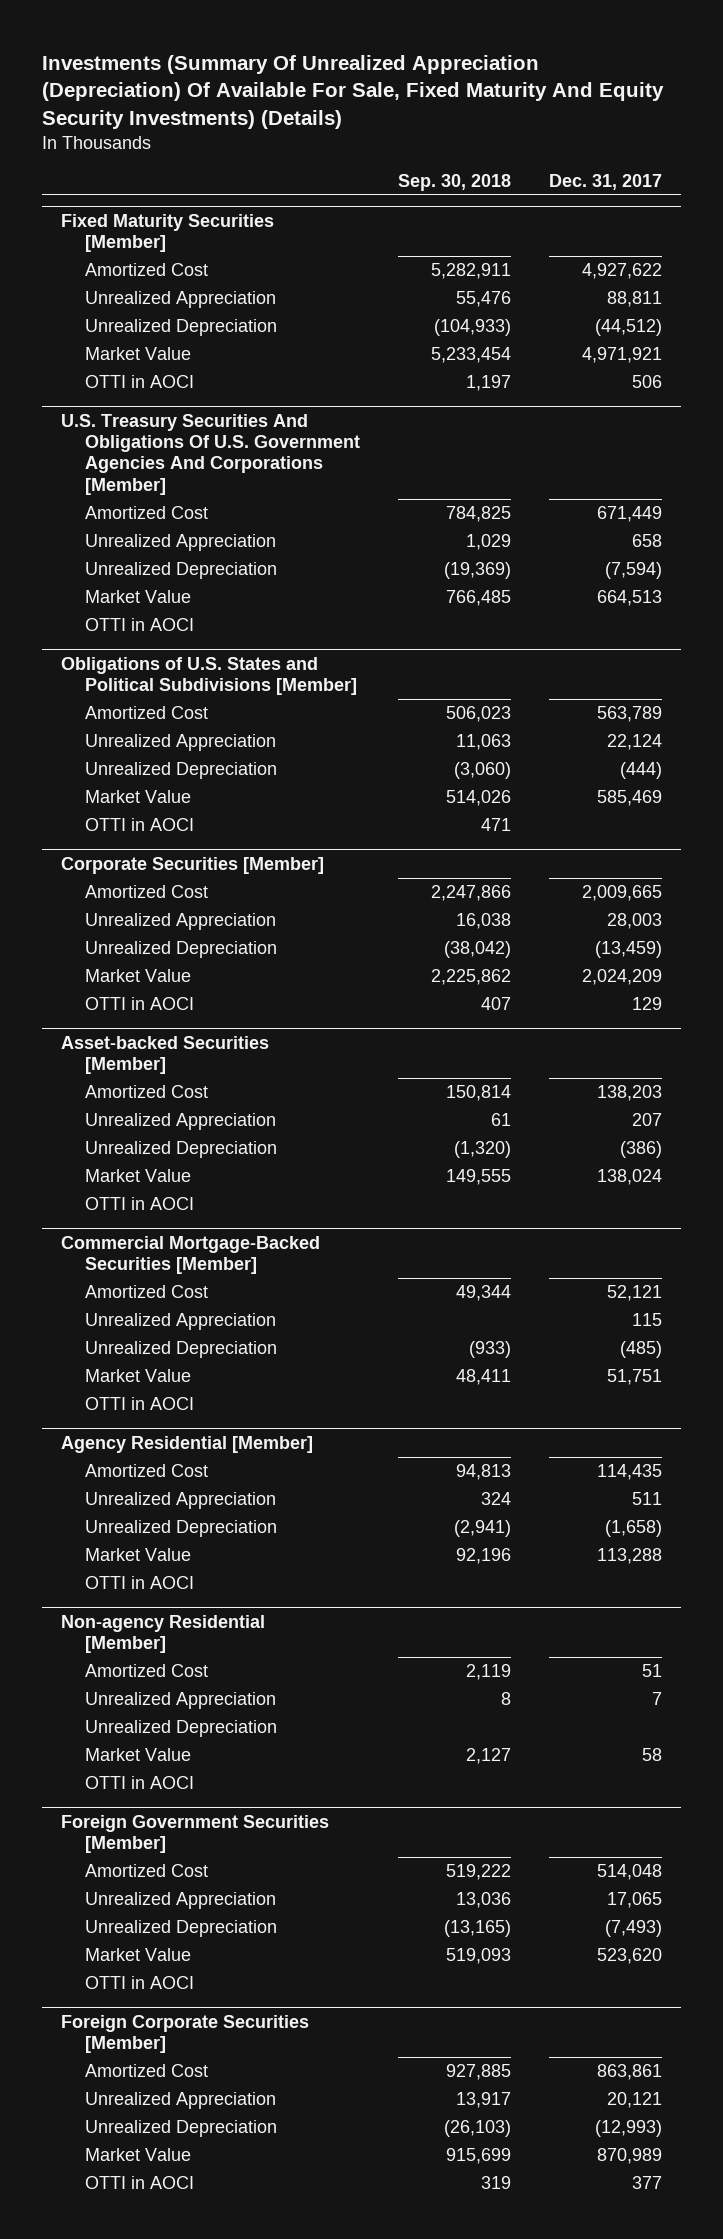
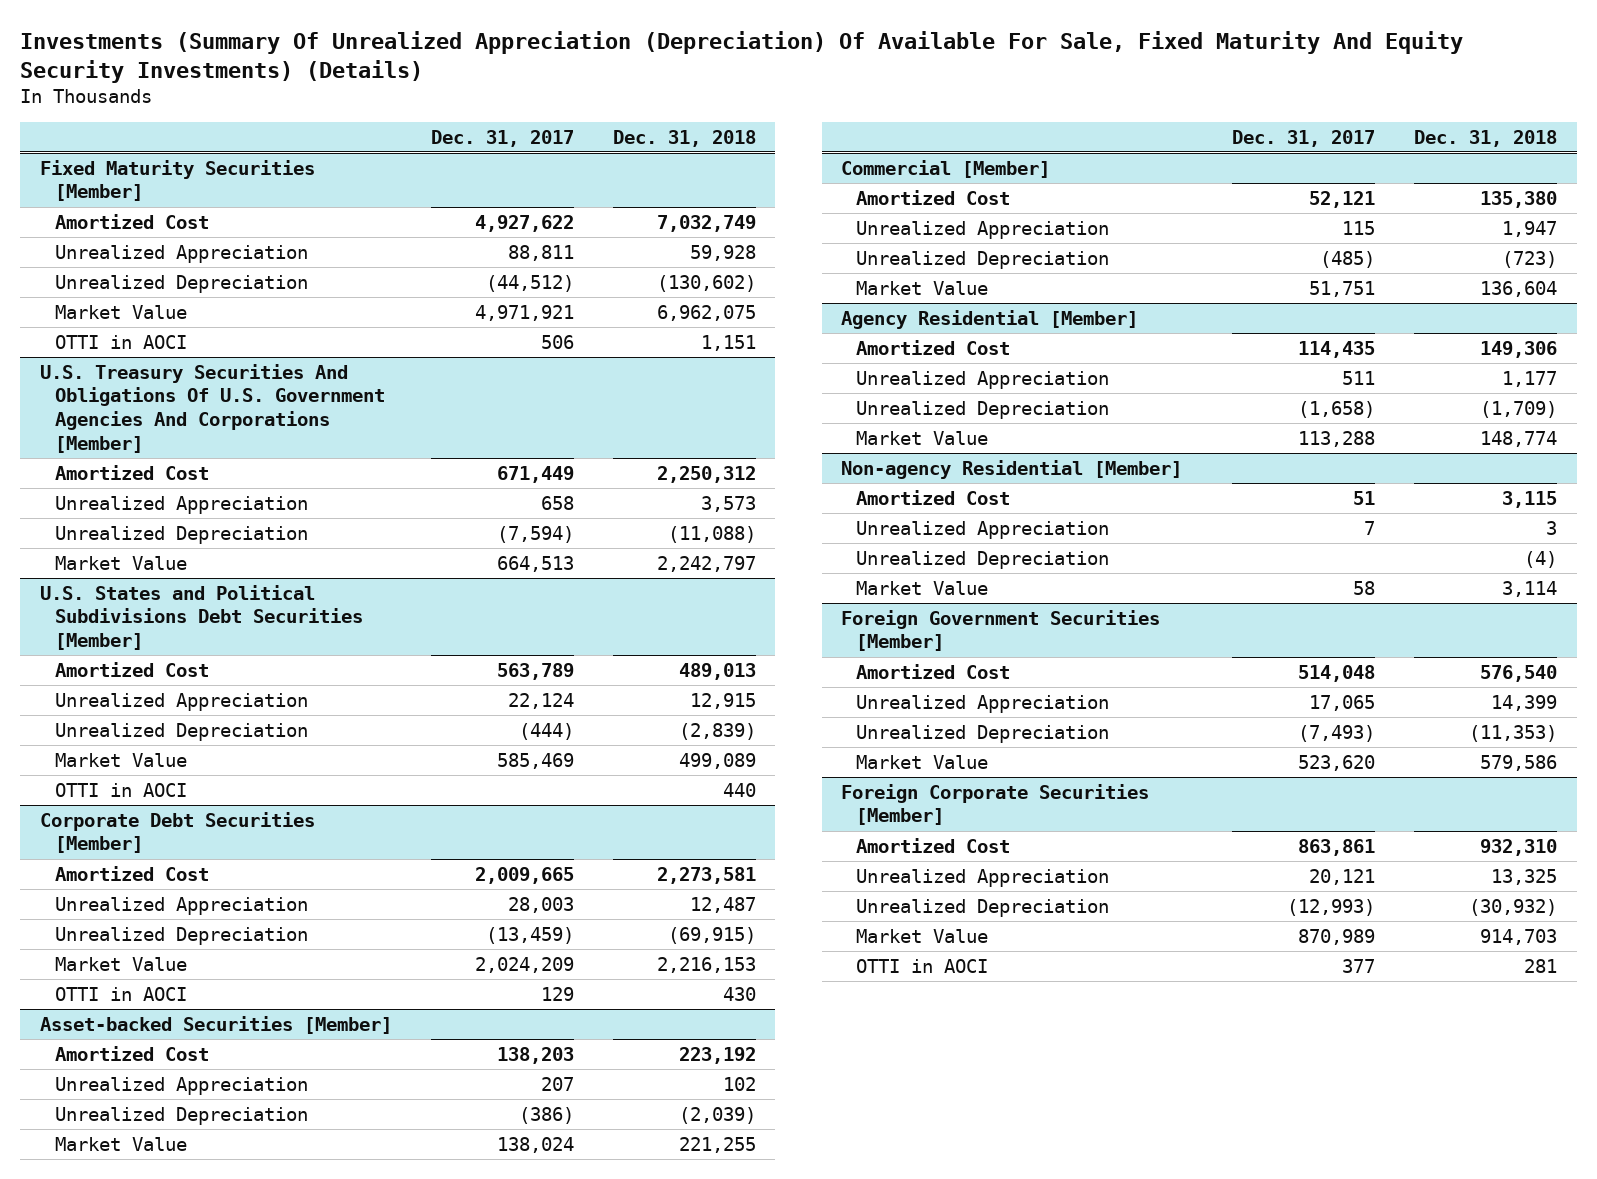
- | Sep. 30, 2018 | Dec. 31, 2017
+ | Dec. 31, 2017 | Dec. 31, 2018
@ U.S. Treasury Securities And Obligations Of U.S. Government Agencies And Corporations [Member]
- OTTI in AOCI
- Obligations of U.S. States and Political Subdivisions [Member]
+ U.S. States and Political Subdivisions Debt Securities [Member]
- Corporate Securities [Member]
+ Corporate Debt Securities [Member]
@ Asset-backed Securities [Member]
- OTTI in AOCI
- Commercial Mortgage-Backed Securities [Member]
+ Commercial [Member]
- OTTI in AOCI
@ Agency Residential [Member]
- OTTI in AOCI
@ Non-agency Residential [Member]
- OTTI in AOCI
@ Foreign Government Securities [Member]
- OTTI in AOCI

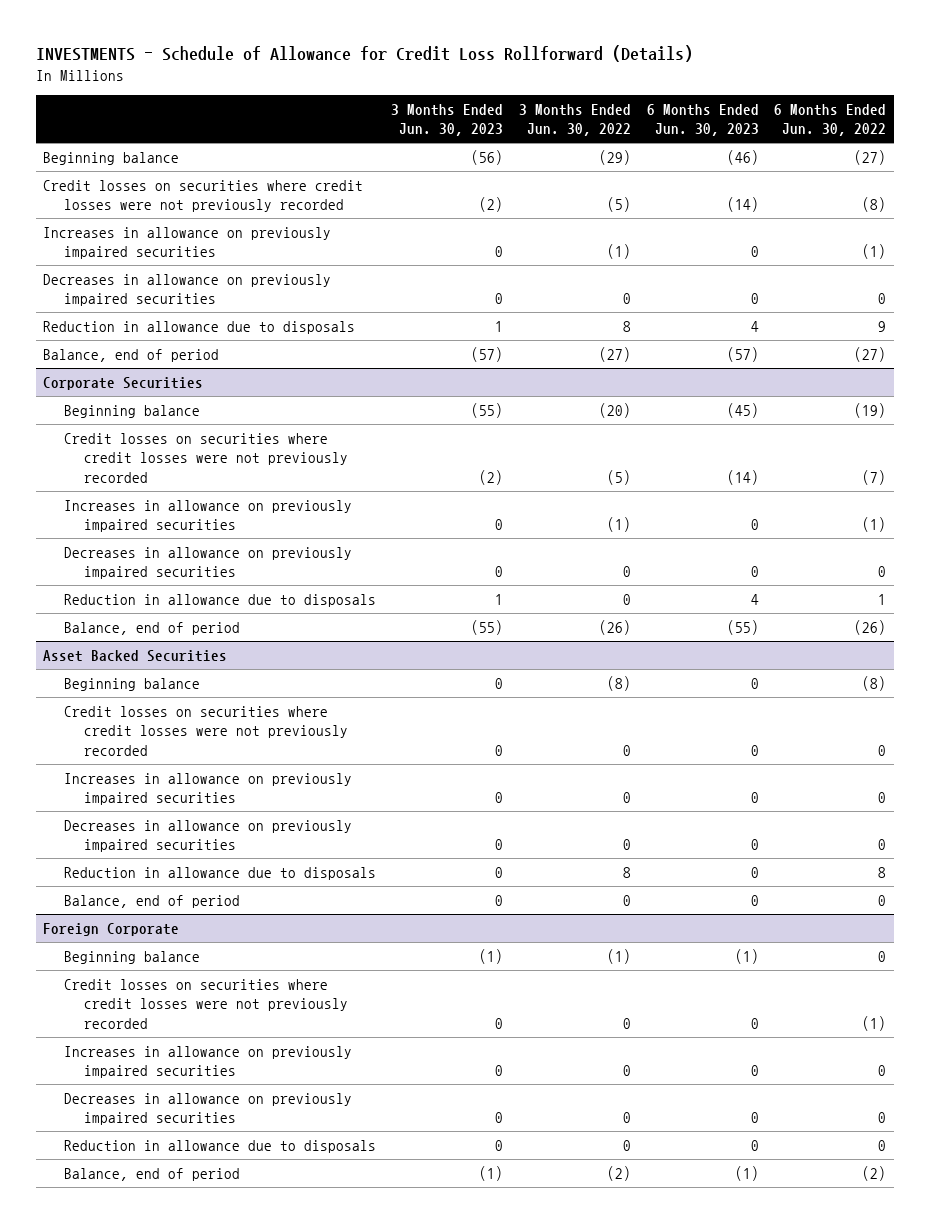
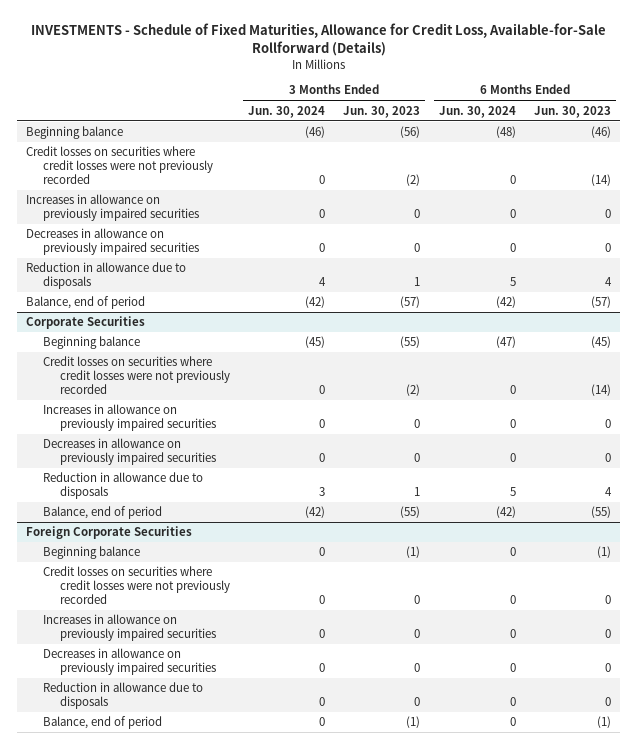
- INVESTMENTS - Schedule of Allowance for Credit Loss Rollforward (Details)
+ INVESTMENTS - Schedule of Fixed Maturities, Allowance for Credit Loss, Available-for-Sale Rollforward (Details)
- | 3 Months Ended Jun. 30, 2023 | 3 Months Ended Jun. 30, 2022 | 6 Months Ended Jun. 30, 2023 | 6 Months Ended Jun. 30, 2022
+ | 3 Months Ended Jun. 30, 2024 | 3 Months Ended Jun. 30, 2023 | 6 Months Ended Jun. 30, 2024 | 6 Months Ended Jun. 30, 2023
- Asset Backed Securities
- Beginning balance | 0 | (8) | 0 | (8)
- Credit losses on securities where credit losses were not previously recorded | 0 | 0 | 0 | 0
- Increases in allowance on previously impaired securities | 0 | 0 | 0 | 0
- Decreases in allowance on previously impaired securities | 0 | 0 | 0 | 0
- Reduction in allowance due to disposals | 0 | 8 | 0 | 8
- Balance, end of period | 0 | 0 | 0 | 0
- Foreign Corporate
+ Foreign Corporate Securities

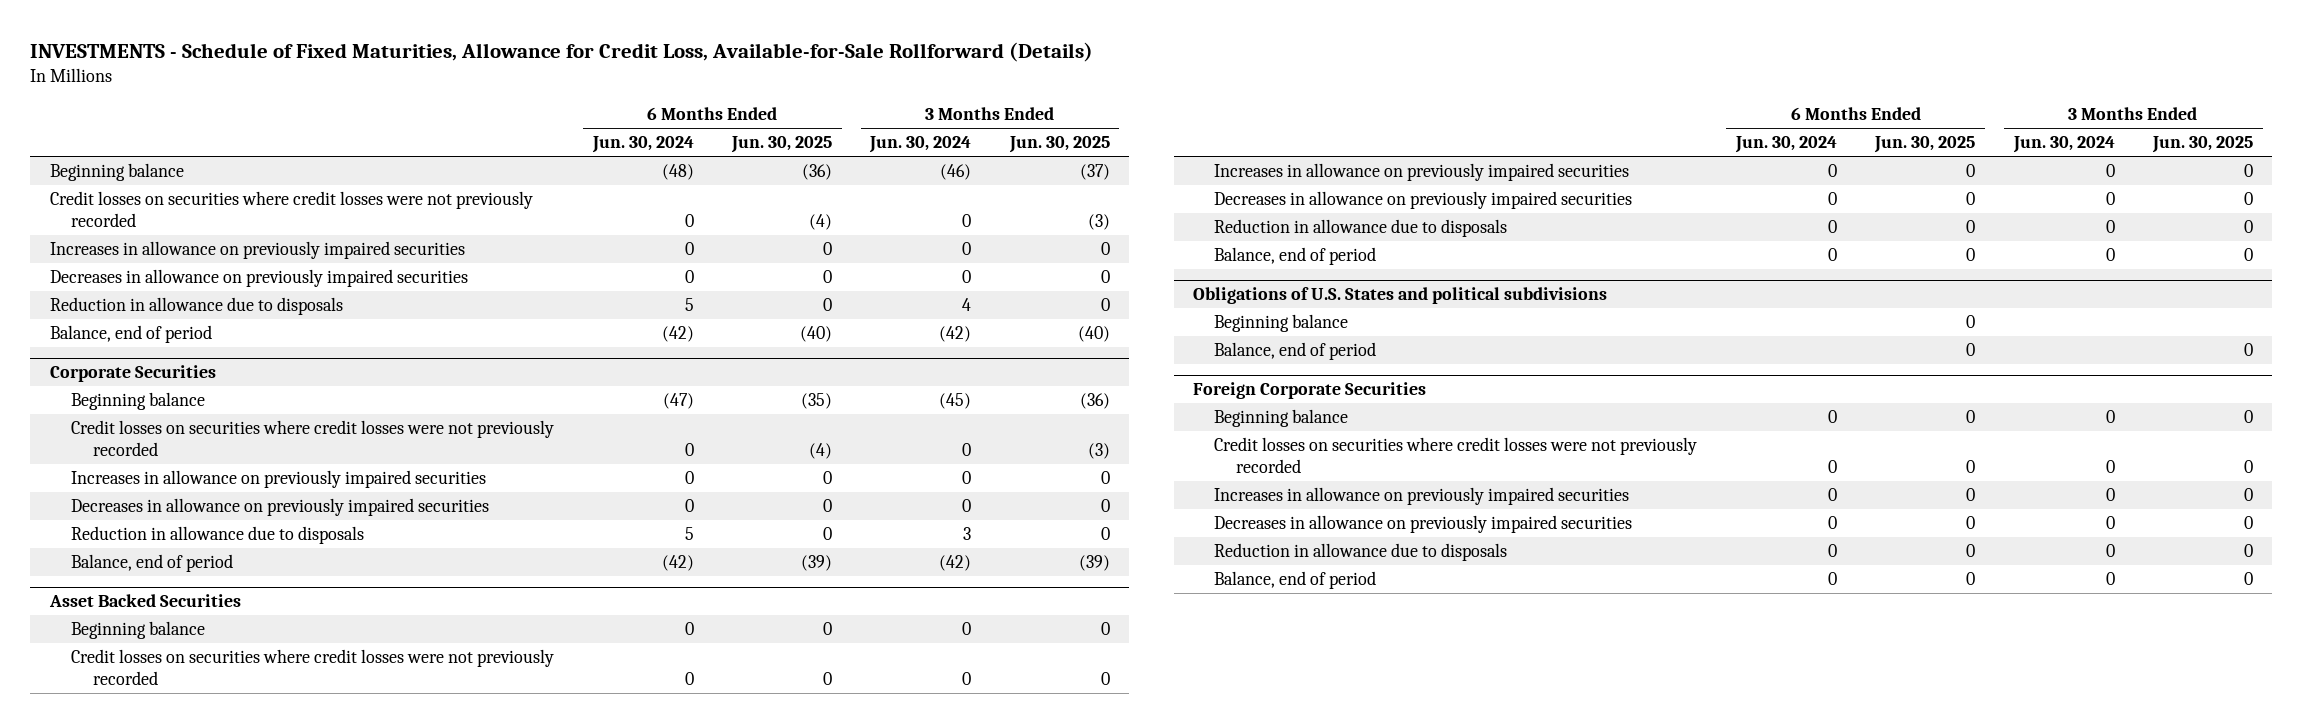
- | 3 Months Ended Jun. 30, 2024 | 3 Months Ended Jun. 30, 2023 | 6 Months Ended Jun. 30, 2024 | 6 Months Ended Jun. 30, 2023
+ | 6 Months Ended Jun. 30, 2024 | 6 Months Ended Jun. 30, 2025 | 3 Months Ended Jun. 30, 2024 | 3 Months Ended Jun. 30, 2025
+ Asset Backed Securities
+ Beginning balance | 0 | 0 | 0 | 0
+ Credit losses on securities where credit losses were not previously recorded | 0 | 0 | 0 | 0
+ Increases in allowance on previously impaired securities | 0 | 0 | 0 | 0
+ Decreases in allowance on previously impaired securities | 0 | 0 | 0 | 0
+ Reduction in allowance due to disposals | 0 | 0 | 0 | 0
+ Balance, end of period | 0 | 0 | 0 | 0
+ Obligations of U.S. States and political subdivisions
+ Beginning balance | | 0 | |
+ Balance, end of period | | 0 | | 0

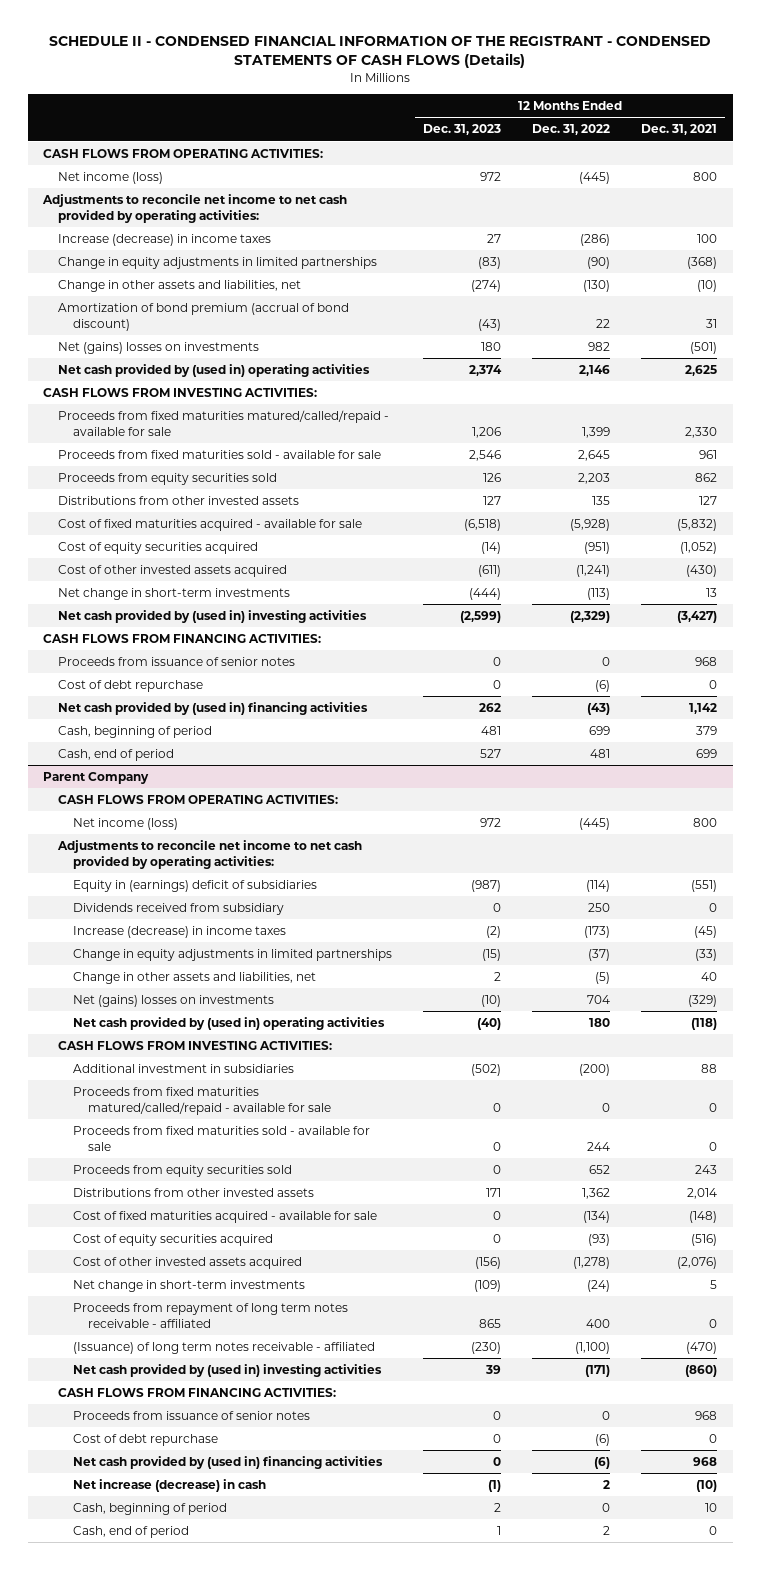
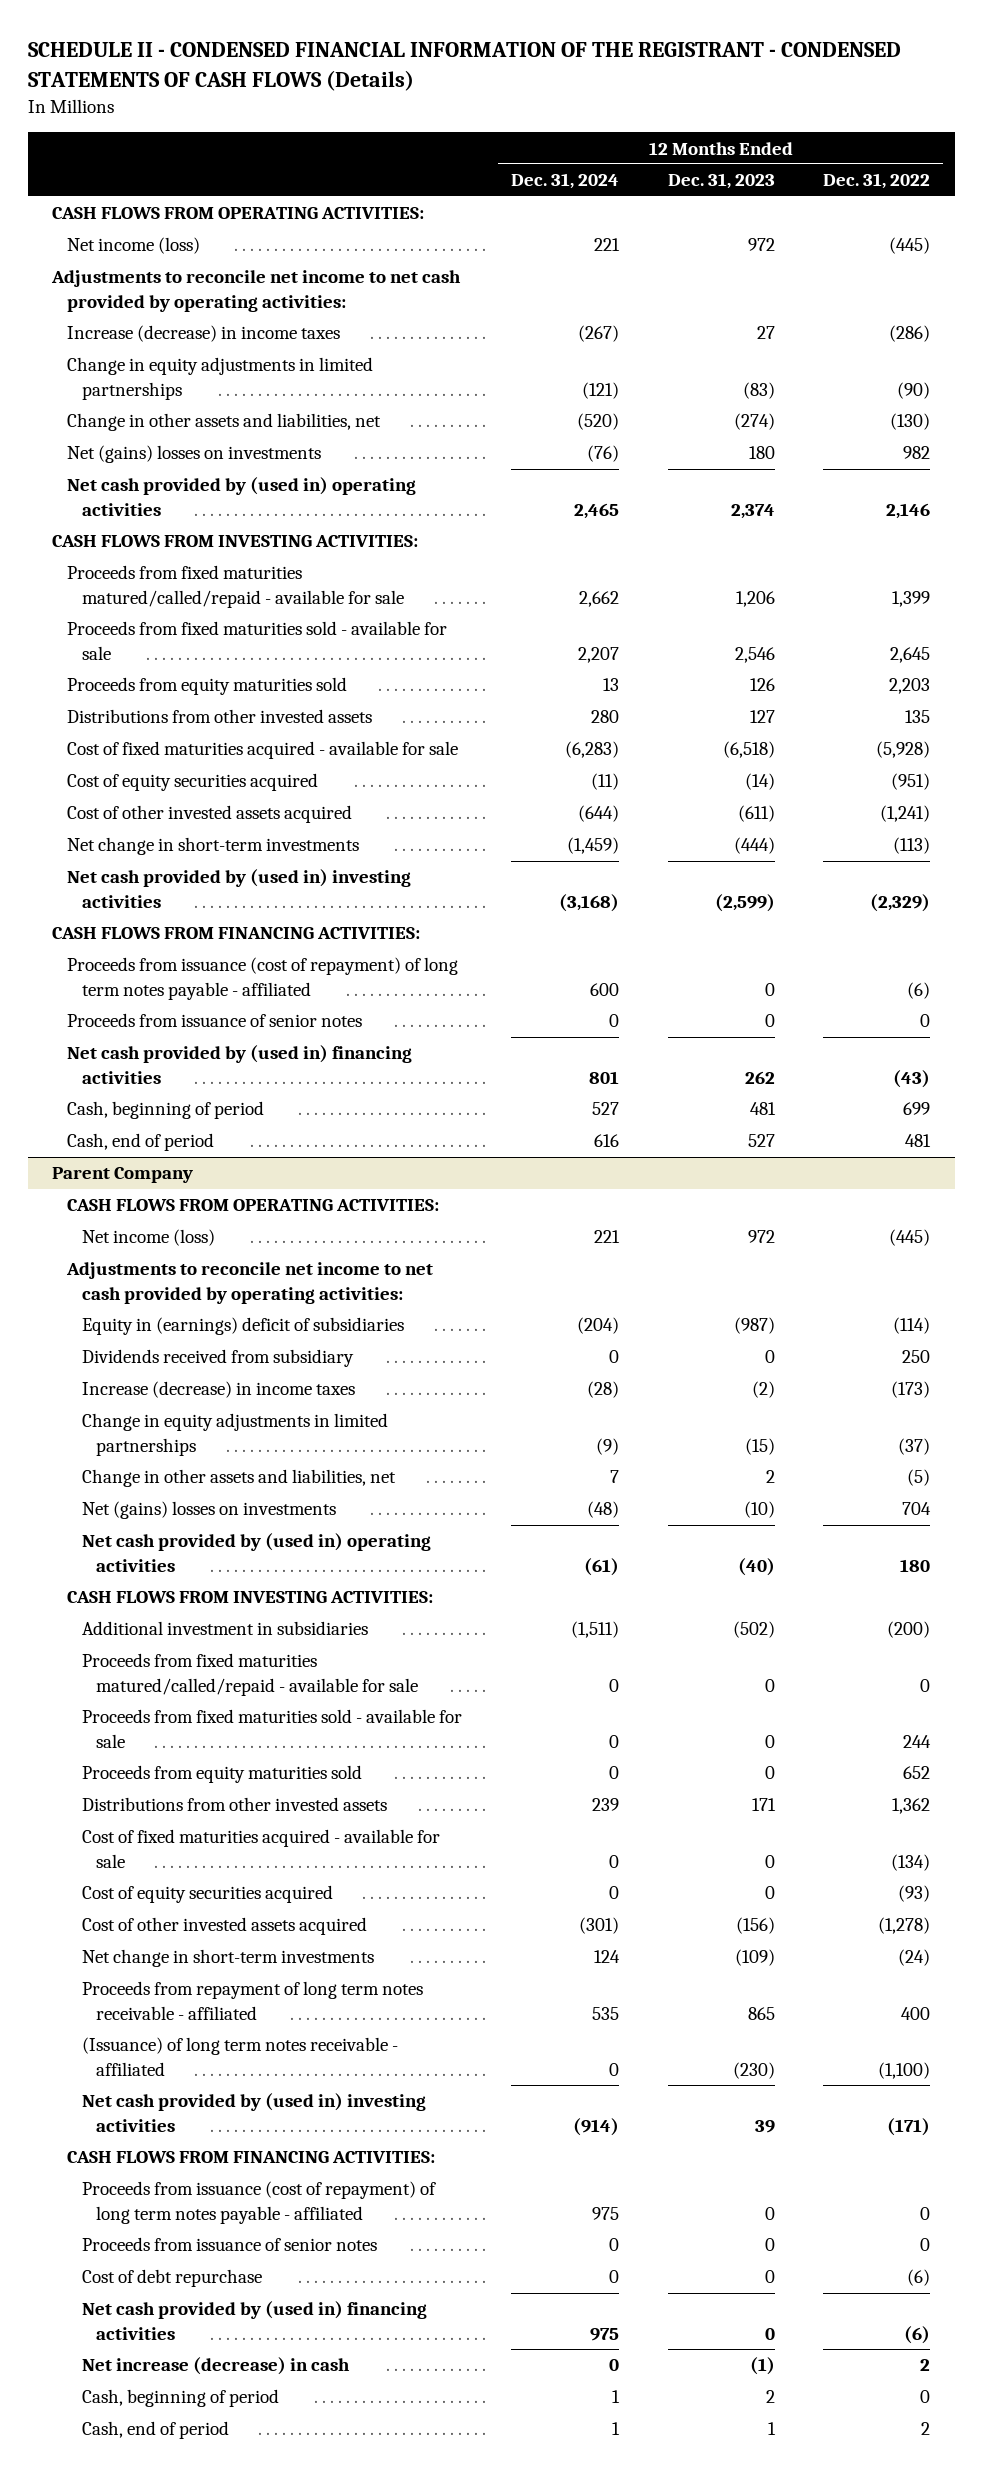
- | 12 Months Ended Dec. 31, 2023 | 12 Months Ended Dec. 31, 2022 | 12 Months Ended Dec. 31, 2021
+ | 12 Months Ended Dec. 31, 2024 | 12 Months Ended Dec. 31, 2023 | 12 Months Ended Dec. 31, 2022
- Amortization of bond premium (accrual of bond discount) | (43) | 22 | 31
- Proceeds from equity securities sold | 126 | 2,203 | 862
+ Proceeds from equity maturities sold | 13 | 126 | 2,203
+ Proceeds from issuance (cost of repayment) of long term notes payable - affiliated | 600 | 0 | (6)
- Cost of debt repurchase | 0 | (6) | 0
@ Parent Company
- Proceeds from equity securities sold | 0 | 652 | 243
+ Proceeds from equity maturities sold | 0 | 0 | 652
+ Proceeds from issuance (cost of repayment) of long term notes payable - affiliated | 975 | 0 | 0

